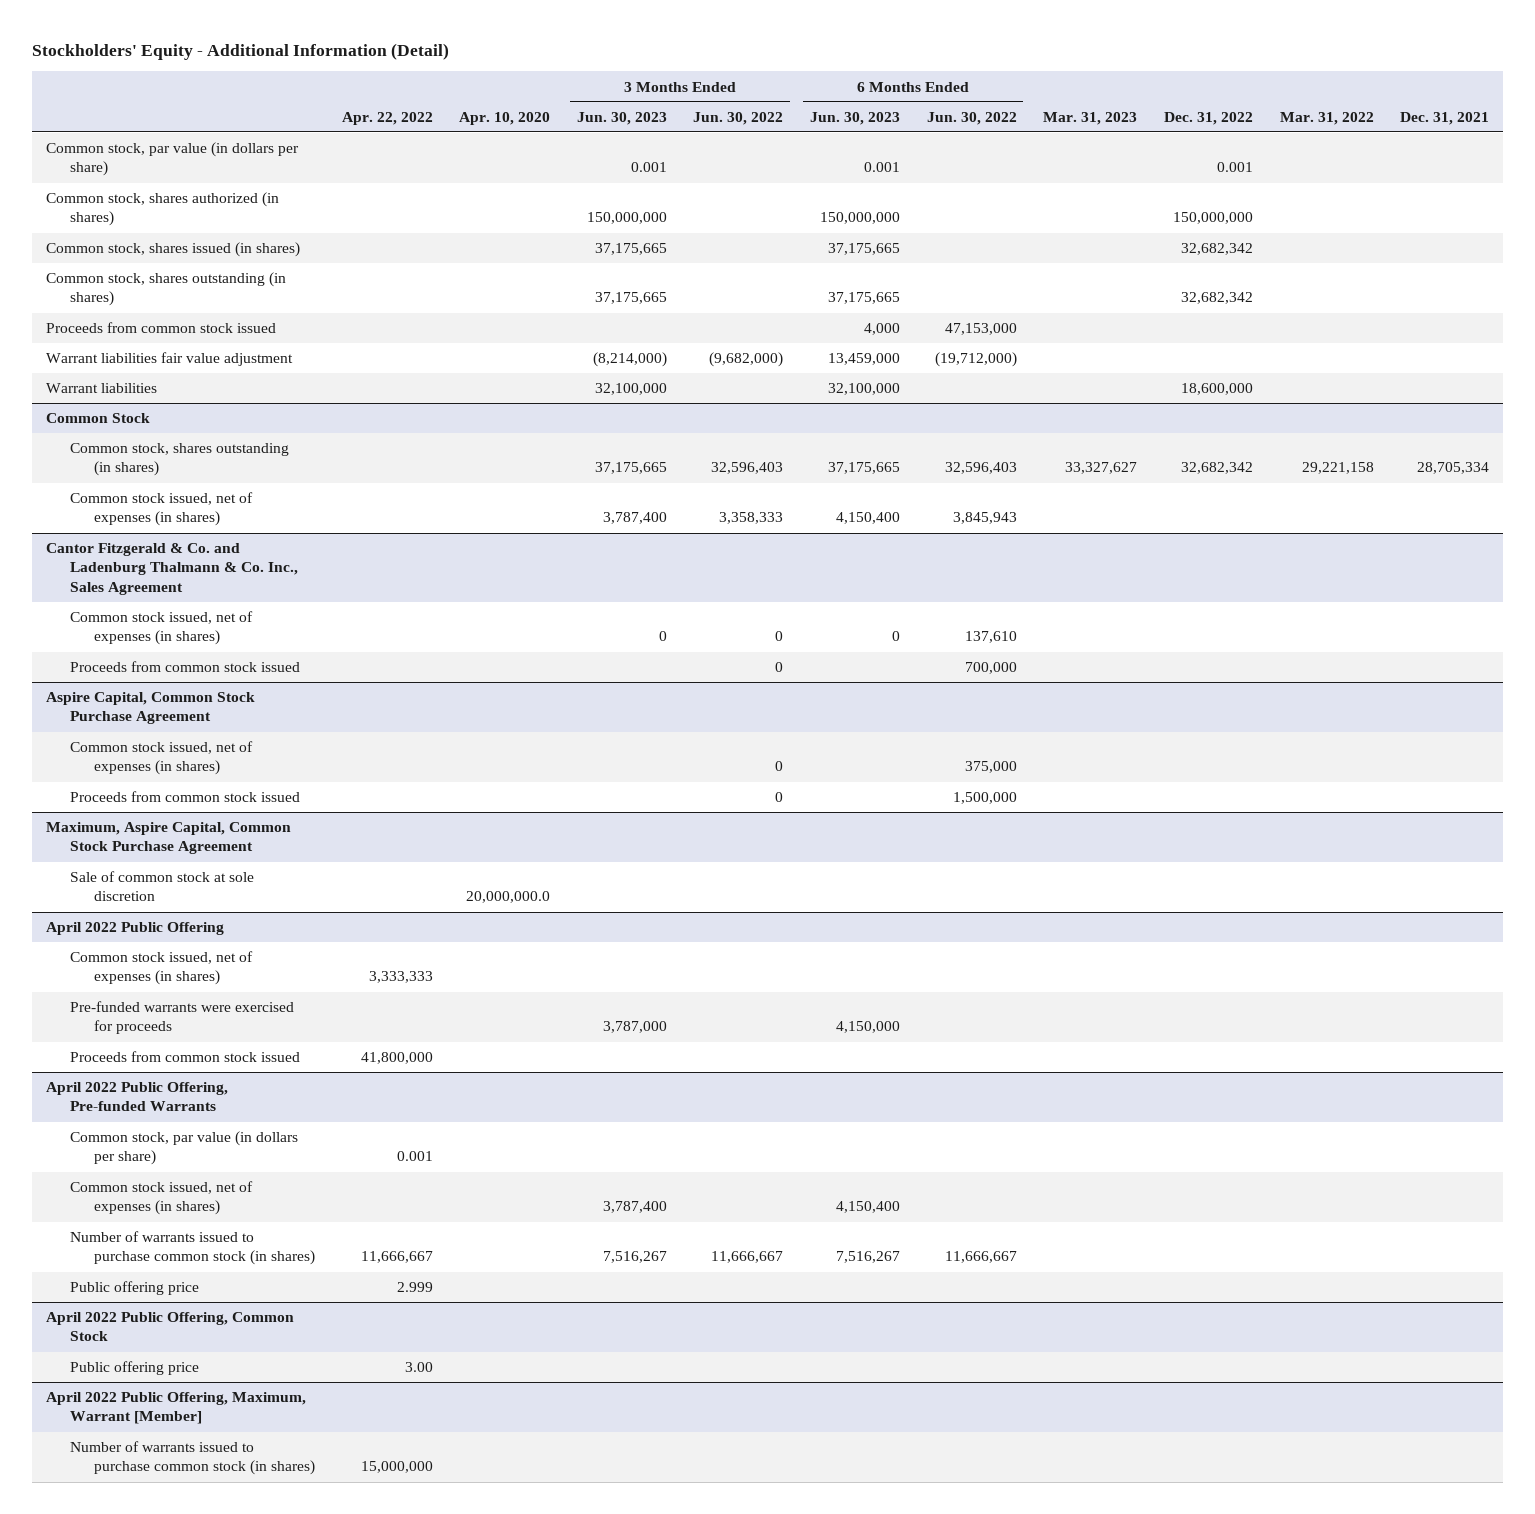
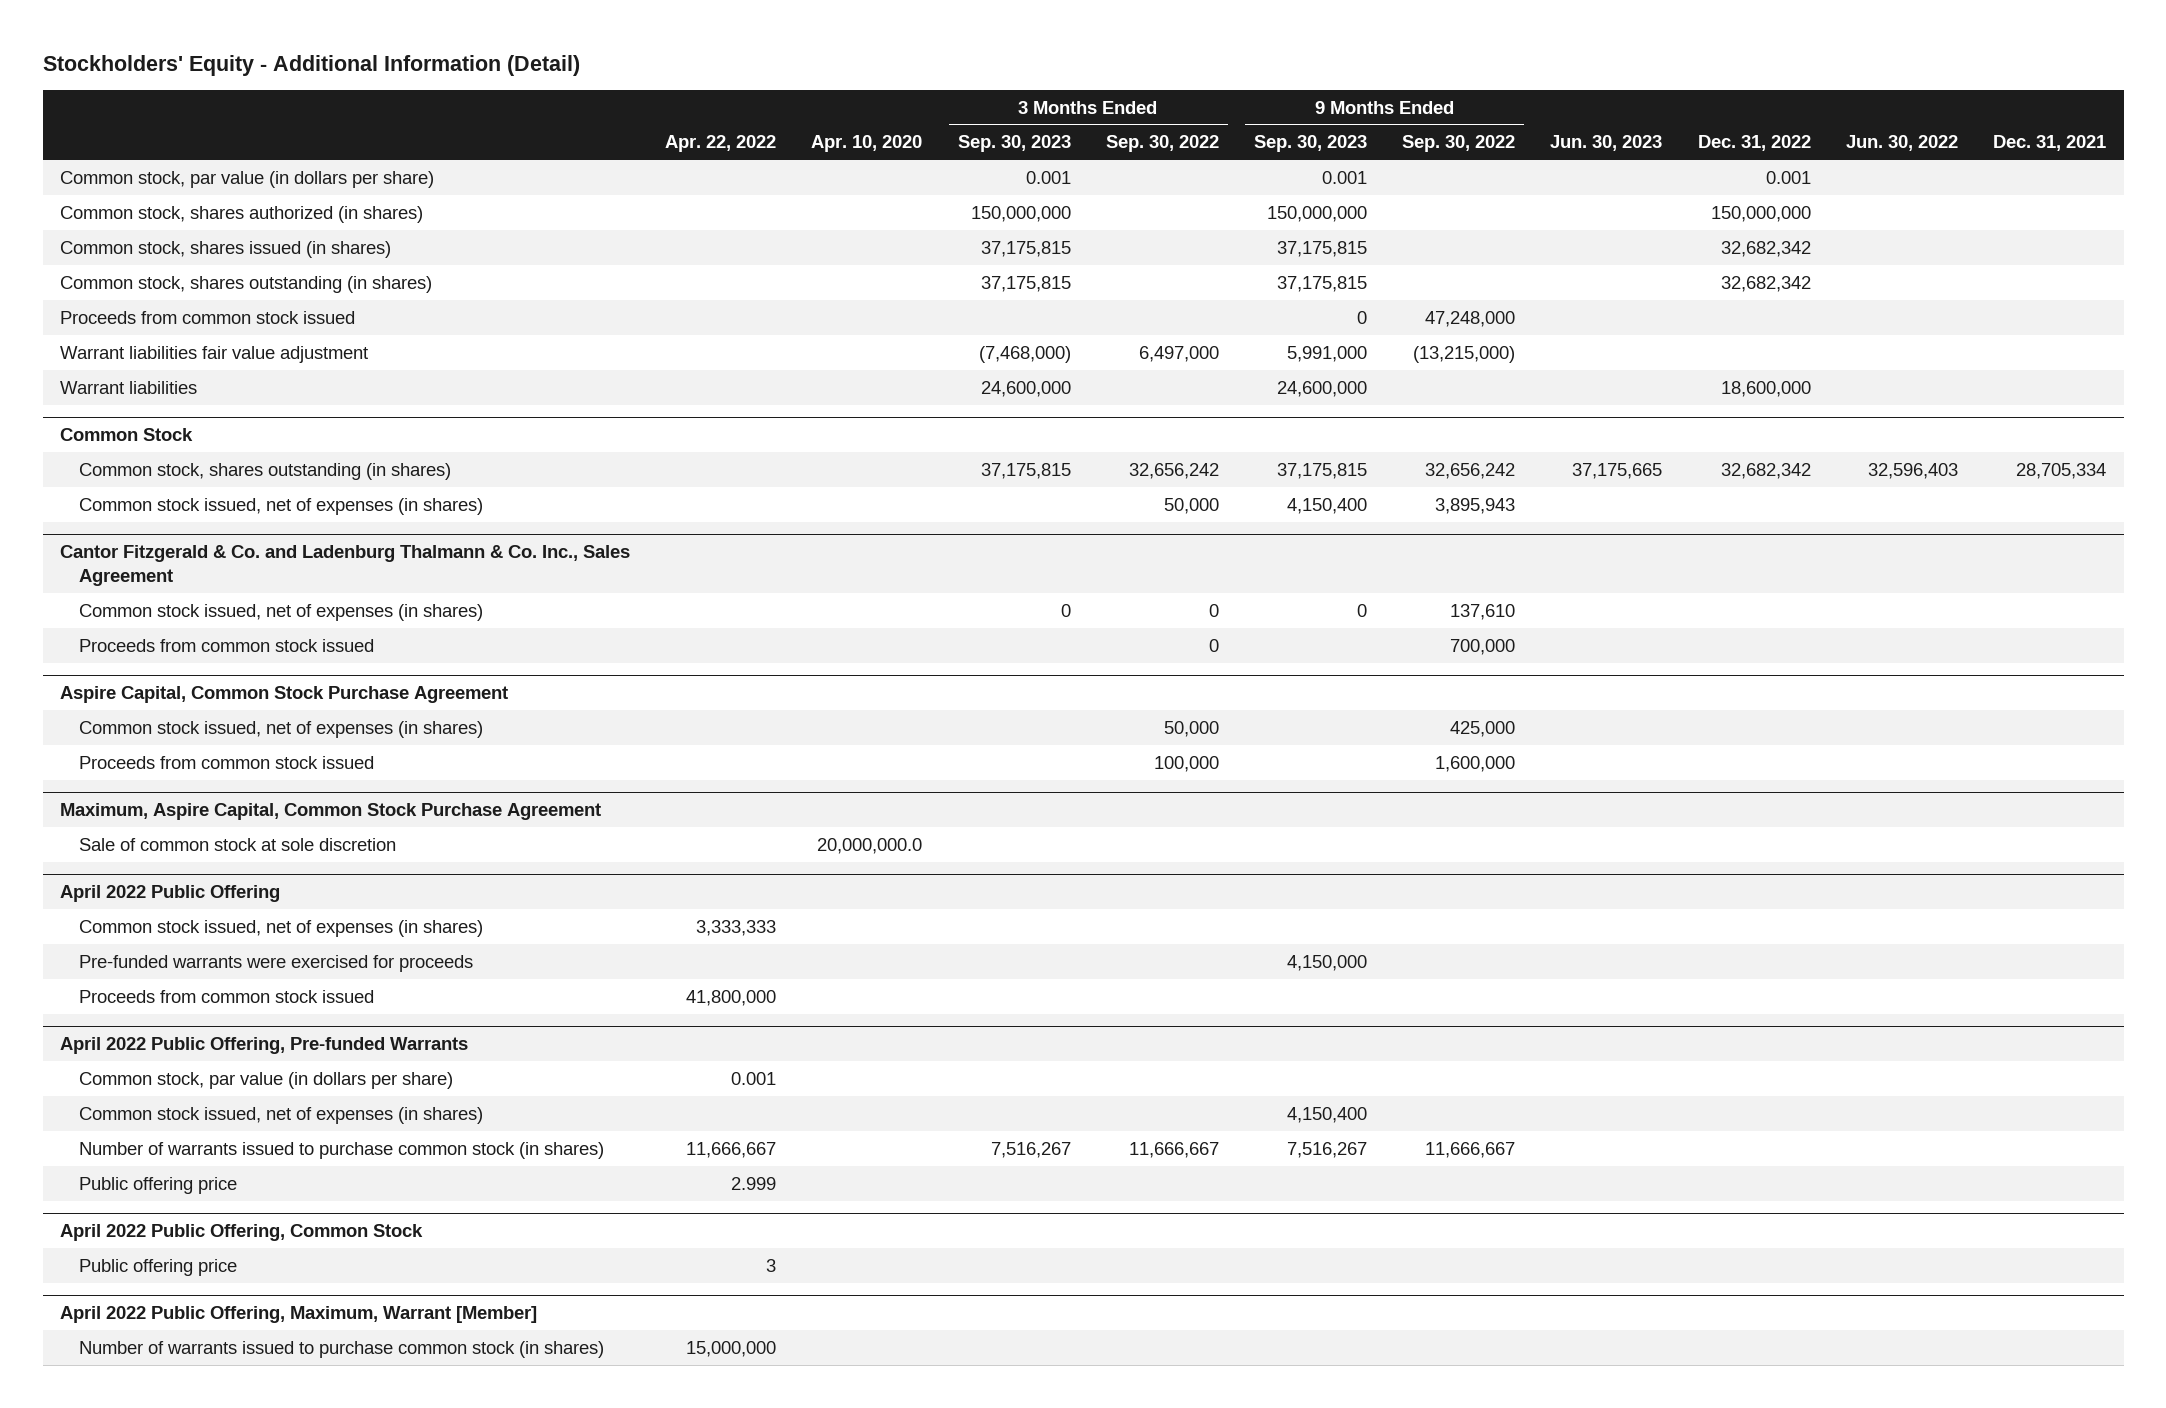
- | Apr. 22, 2022 | Apr. 10, 2020 | 3 Months Ended Jun. 30, 2023 | 3 Months Ended Jun. 30, 2022 | 6 Months Ended Jun. 30, 2023 | 6 Months Ended Jun. 30, 2022 | Mar. 31, 2023 | Dec. 31, 2022 | Mar. 31, 2022 | Dec. 31, 2021
+ | Apr. 22, 2022 | Apr. 10, 2020 | 3 Months Ended Sep. 30, 2023 | 3 Months Ended Sep. 30, 2022 | 9 Months Ended Sep. 30, 2023 | 9 Months Ended Sep. 30, 2022 | Jun. 30, 2023 | Dec. 31, 2022 | Jun. 30, 2022 | Dec. 31, 2021
@ April 2022 Public Offering, Common Stock
- Public offering price | 3.00 | | | | | | | | |
+ Public offering price | 3 | | | | | | | | |

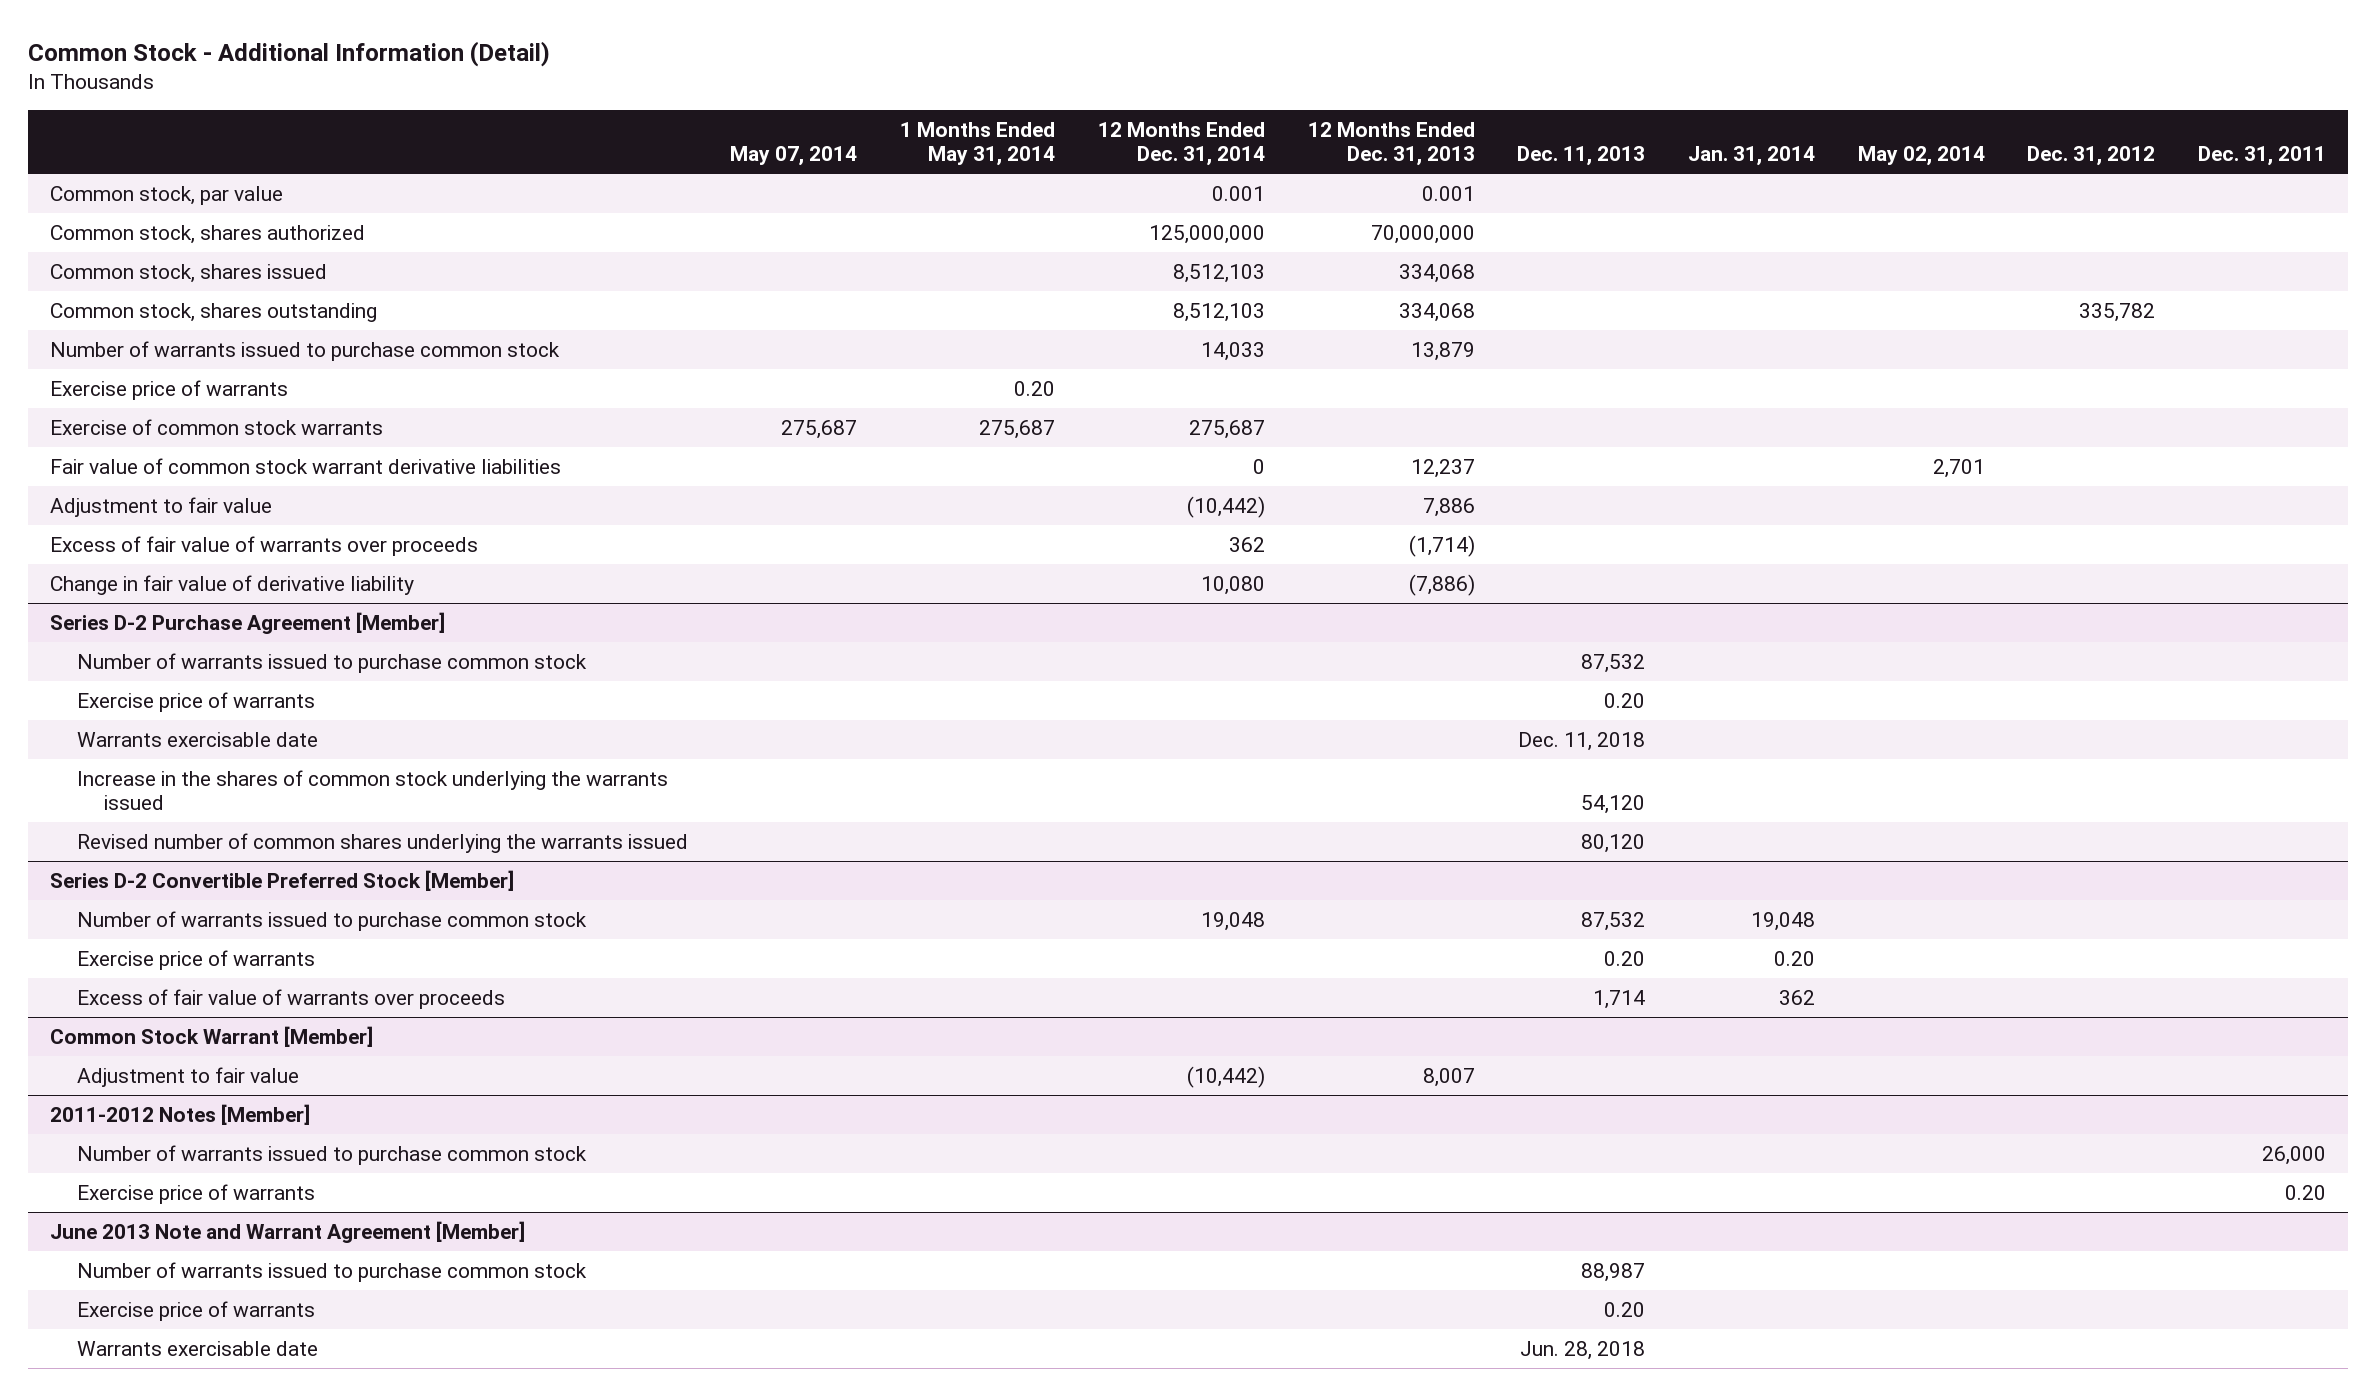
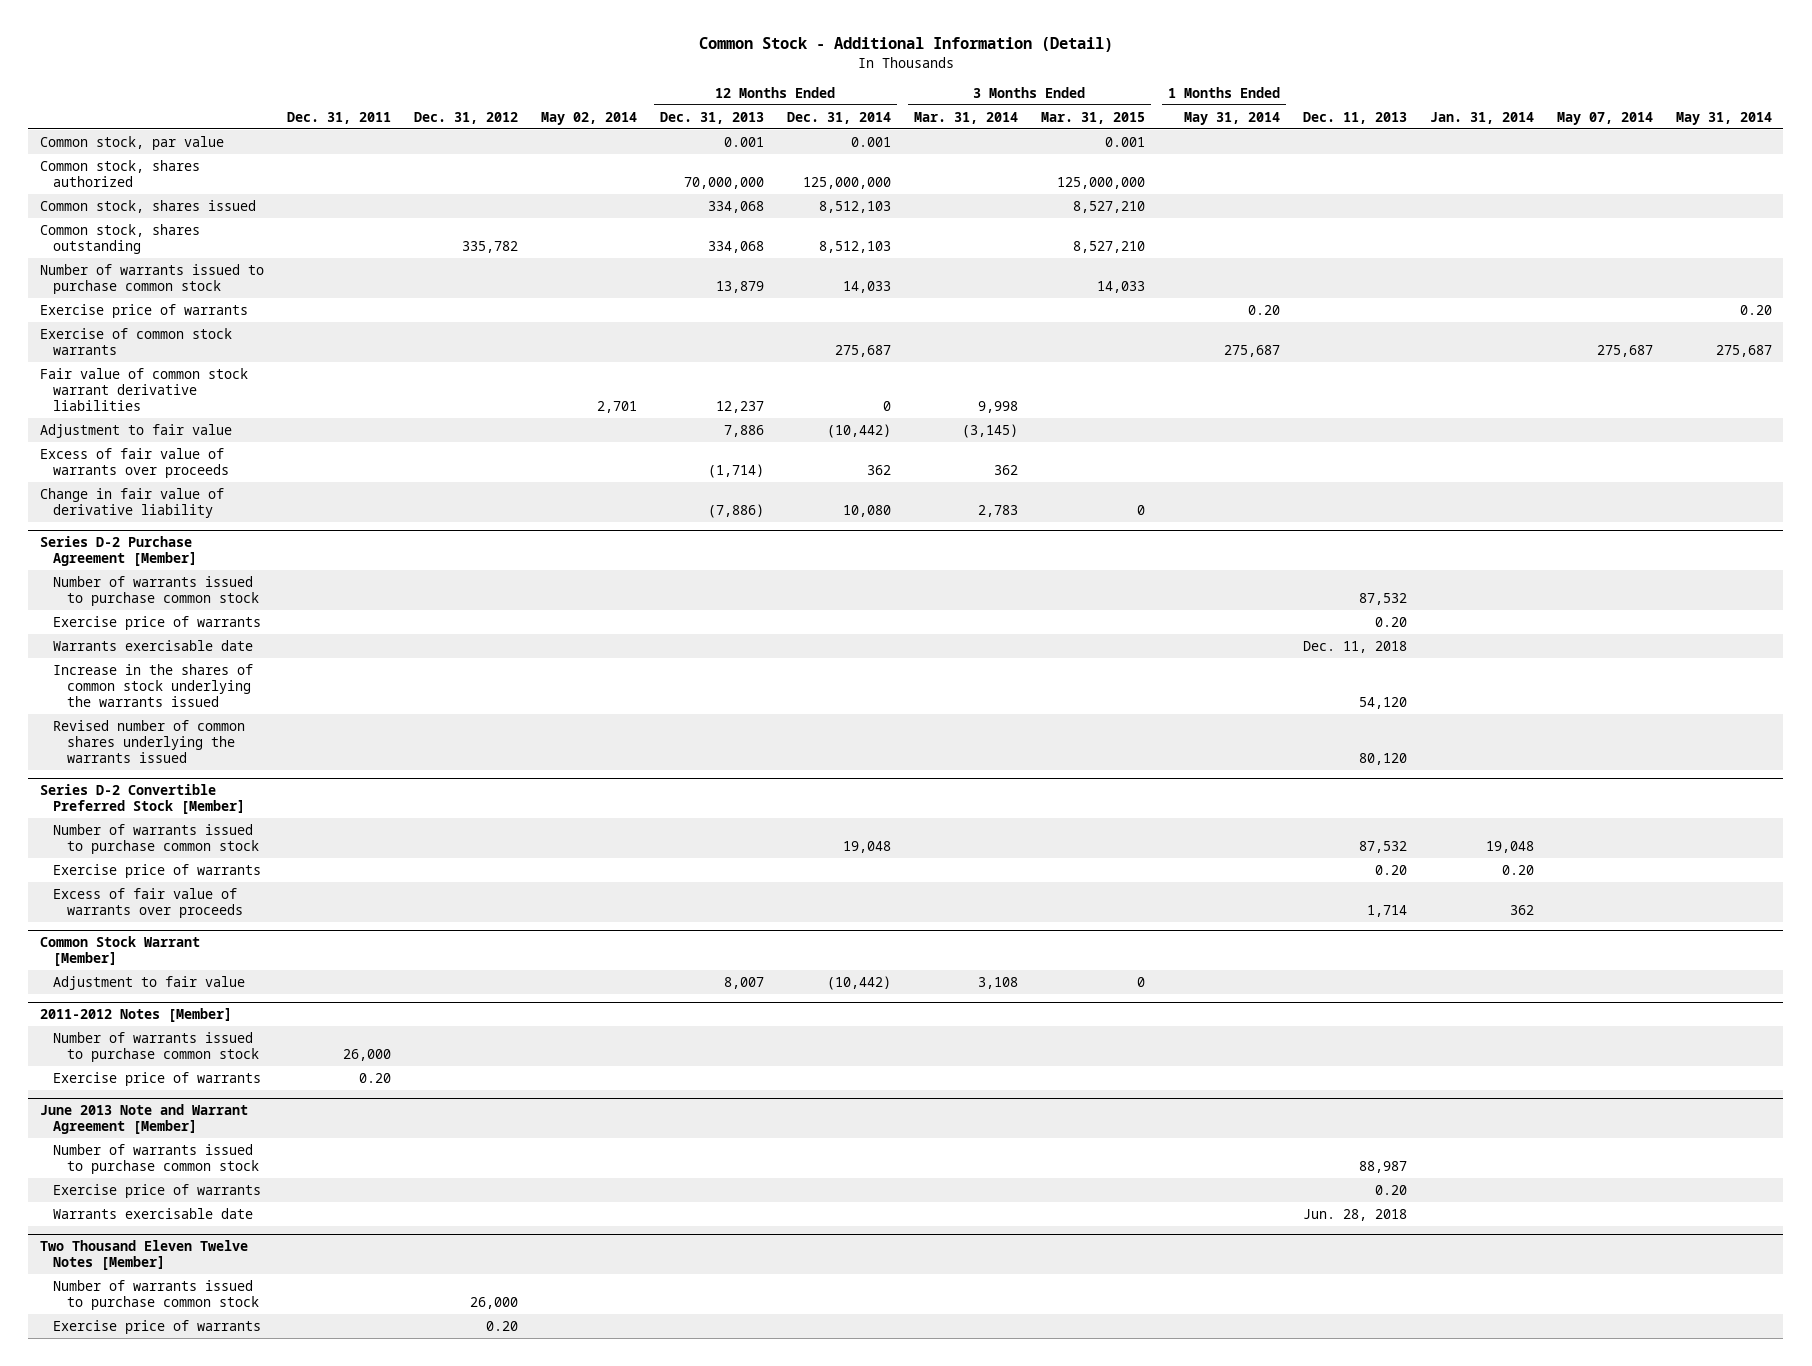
- | May 07, 2014 | 1 Months Ended May 31, 2014 | 12 Months Ended Dec. 31, 2014 | 12 Months Ended Dec. 31, 2013 | Dec. 11, 2013 | Jan. 31, 2014 | May 02, 2014 | Dec. 31, 2012 | Dec. 31, 2011
+ | Dec. 31, 2011 | Dec. 31, 2012 | May 02, 2014 | 12 Months Ended Dec. 31, 2013 | 12 Months Ended Dec. 31, 2014 | 3 Months Ended Mar. 31, 2014 | 3 Months Ended Mar. 31, 2015 | 1 Months Ended May 31, 2014 | Dec. 11, 2013 | Jan. 31, 2014 | May 07, 2014 | May 31, 2014
+ Two Thousand Eleven Twelve Notes [Member]
+ Number of warrants issued to purchase common stock | | 26,000 | | | | | | | | | |
+ Exercise price of warrants | | 0.20 | | | | | | | | | |

